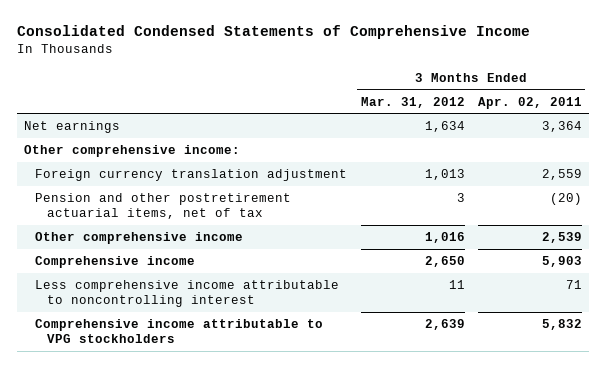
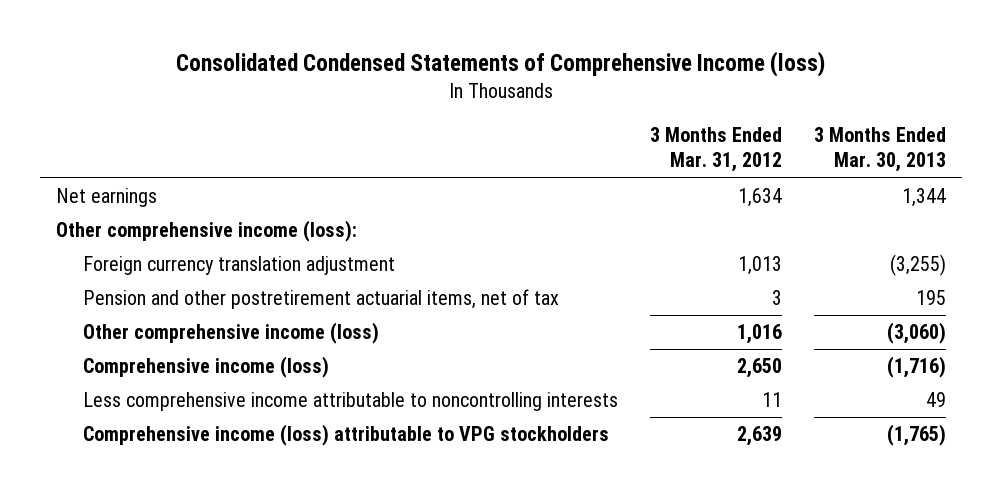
- Consolidated Condensed Statements of Comprehensive Income
+ Consolidated Condensed Statements of Comprehensive Income (loss)
- | 3 Months Ended Mar. 31, 2012 | 3 Months Ended Apr. 02, 2011
+ | 3 Months Ended Mar. 31, 2012 | 3 Months Ended Mar. 30, 2013
- Other comprehensive income:
+ Other comprehensive income (loss):
- Other comprehensive income | 1,016 | 2,539
- Comprehensive income | 2,650 | 5,903
- Less comprehensive income attributable to noncontrolling interest | 11 | 71
- Comprehensive income attributable to VPG stockholders | 2,639 | 5,832
+ Other comprehensive income (loss) | 1,016 | (3,060)
+ Comprehensive income (loss) | 2,650 | (1,716)
+ Less comprehensive income attributable to noncontrolling interests | 11 | 49
+ Comprehensive income (loss) attributable to VPG stockholders | 2,639 | (1,765)

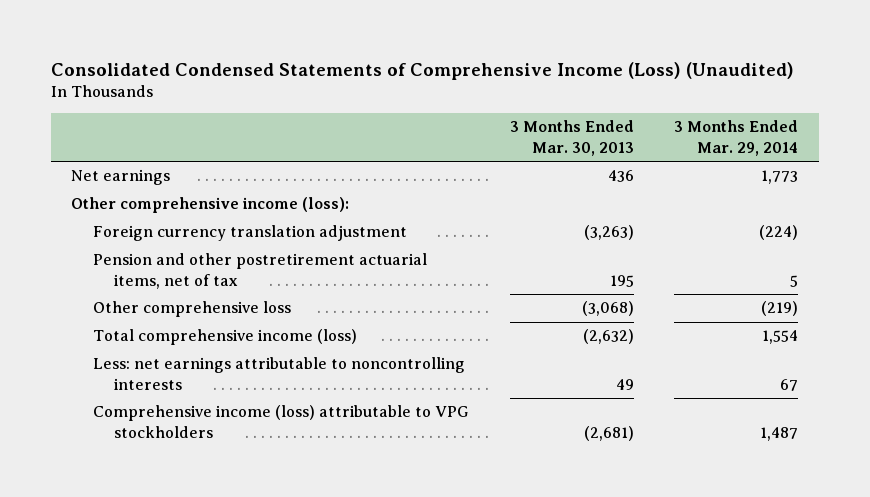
- Consolidated Condensed Statements of Comprehensive Income (loss)
+ Consolidated Condensed Statements of Comprehensive Income (Loss) (Unaudited)
- | 3 Months Ended Mar. 31, 2012 | 3 Months Ended Mar. 30, 2013
+ | 3 Months Ended Mar. 30, 2013 | 3 Months Ended Mar. 29, 2014
- Net earnings | 1,634 | 1,344
+ Net earnings | 436 | 1,773
- Foreign currency translation adjustment | 1,013 | (3,255)
+ Foreign currency translation adjustment | (3,263) | (224)
- Other comprehensive income (loss) | 1,016 | (3,060)
- Comprehensive income (loss) | 2,650 | (1,716)
- Less comprehensive income attributable to noncontrolling interests | 11 | 49
- Comprehensive income (loss) attributable to VPG stockholders | 2,639 | (1,765)
+ Other comprehensive loss | (3,068) | (219)
+ Total comprehensive income (loss) | (2,632) | 1,554
+ Less: net earnings attributable to noncontrolling interests | 49 | 67
+ Comprehensive income (loss) attributable to VPG stockholders | (2,681) | 1,487

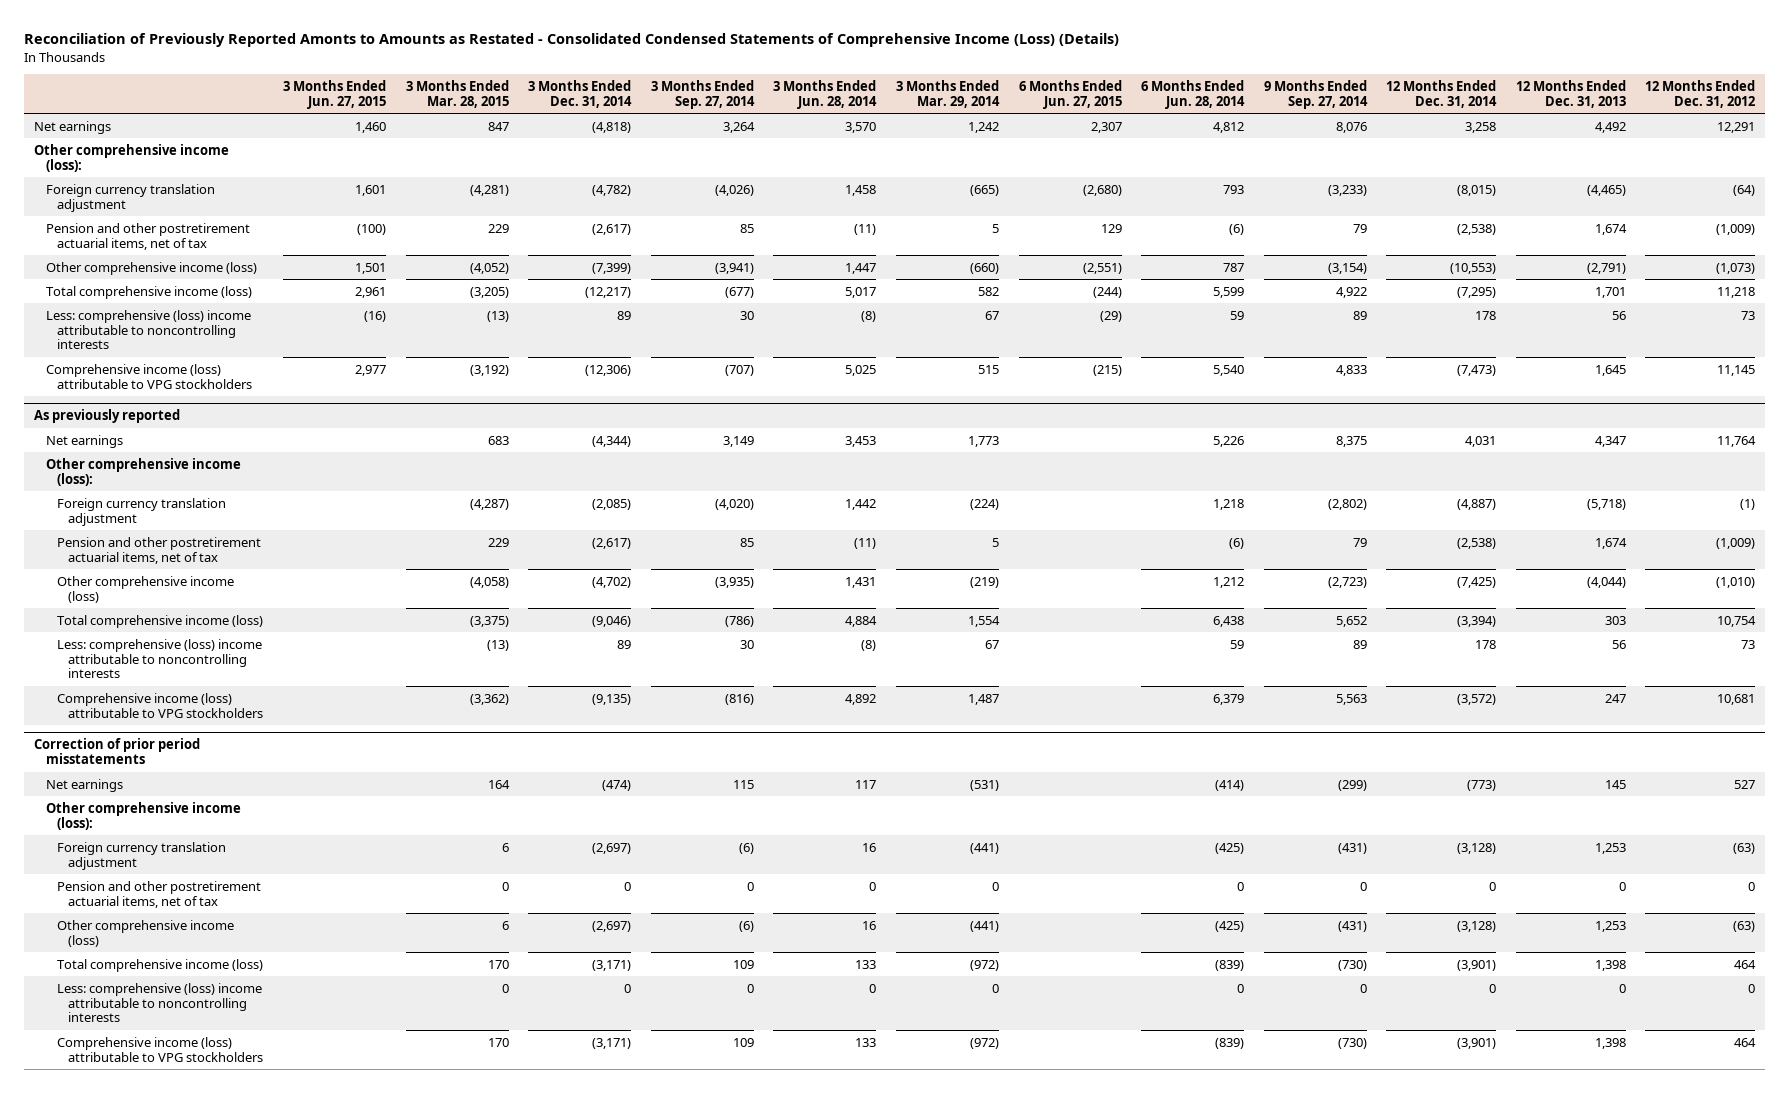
- Consolidated Condensed Statements of Comprehensive Income (Loss) (Unaudited)
+ Reconciliation of Previously Reported Amonts to Amounts as Restated - Consolidated Condensed Statements of Comprehensive Income (Loss) (Details)
- | 3 Months Ended Mar. 30, 2013 | 3 Months Ended Mar. 29, 2014
+ | 3 Months Ended Jun. 27, 2015 | 3 Months Ended Mar. 28, 2015 | 3 Months Ended Dec. 31, 2014 | 3 Months Ended Sep. 27, 2014 | 3 Months Ended Jun. 28, 2014 | 3 Months Ended Mar. 29, 2014 | 6 Months Ended Jun. 27, 2015 | 6 Months Ended Jun. 28, 2014 | 9 Months Ended Sep. 27, 2014 | 12 Months Ended Dec. 31, 2014 | 12 Months Ended Dec. 31, 2013 | 12 Months Ended Dec. 31, 2012
+ Net earnings | 1,460 | 847 | (4,818) | 3,264 | 3,570 | 1,242 | 2,307 | 4,812 | 8,076 | 3,258 | 4,492 | 12,291
+ Other comprehensive income (loss):
+ Foreign currency translation adjustment | 1,601 | (4,281) | (4,782) | (4,026) | 1,458 | (665) | (2,680) | 793 | (3,233) | (8,015) | (4,465) | (64)
+ Pension and other postretirement actuarial items, net of tax | (100) | 229 | (2,617) | 85 | (11) | 5 | 129 | (6) | 79 | (2,538) | 1,674 | (1,009)
+ Other comprehensive income (loss) | 1,501 | (4,052) | (7,399) | (3,941) | 1,447 | (660) | (2,551) | 787 | (3,154) | (10,553) | (2,791) | (1,073)
+ Total comprehensive income (loss) | 2,961 | (3,205) | (12,217) | (677) | 5,017 | 582 | (244) | 5,599 | 4,922 | (7,295) | 1,701 | 11,218
+ Less: comprehensive (loss) income attributable to noncontrolling interests | (16) | (13) | 89 | 30 | (8) | 67 | (29) | 59 | 89 | 178 | 56 | 73
+ Comprehensive income (loss) attributable to VPG stockholders | 2,977 | (3,192) | (12,306) | (707) | 5,025 | 515 | (215) | 5,540 | 4,833 | (7,473) | 1,645 | 11,145
+ As previously reported
- Other comprehensive loss | (3,068) | (219)
+ Other comprehensive income (loss) | | (4,058) | (4,702) | (3,935) | 1,431 | (219) | | 1,212 | (2,723) | (7,425) | (4,044) | (1,010)
- Less: net earnings attributable to noncontrolling interests | 49 | 67
+ Less: comprehensive (loss) income attributable to noncontrolling interests | | (13) | 89 | 30 | (8) | 67 | | 59 | 89 | 178 | 56 | 73
+ Correction of prior period misstatements
+ Net earnings | | 164 | (474) | 115 | 117 | (531) | | (414) | (299) | (773) | 145 | 527
+ Other comprehensive income (loss):
+ Foreign currency translation adjustment | | 6 | (2,697) | (6) | 16 | (441) | | (425) | (431) | (3,128) | 1,253 | (63)
+ Pension and other postretirement actuarial items, net of tax | | 0 | 0 | 0 | 0 | 0 | | 0 | 0 | 0 | 0 | 0
+ Other comprehensive income (loss) | | 6 | (2,697) | (6) | 16 | (441) | | (425) | (431) | (3,128) | 1,253 | (63)
+ Total comprehensive income (loss) | | 170 | (3,171) | 109 | 133 | (972) | | (839) | (730) | (3,901) | 1,398 | 464
+ Less: comprehensive (loss) income attributable to noncontrolling interests | | 0 | 0 | 0 | 0 | 0 | | 0 | 0 | 0 | 0 | 0
+ Comprehensive income (loss) attributable to VPG stockholders | | 170 | (3,171) | 109 | 133 | (972) | | (839) | (730) | (3,901) | 1,398 | 464

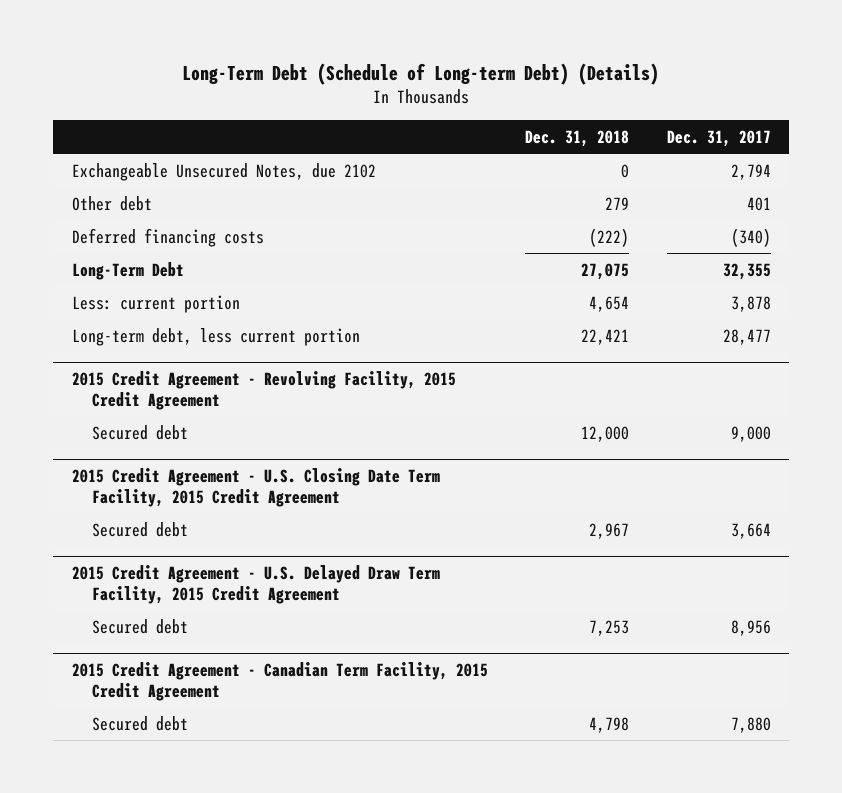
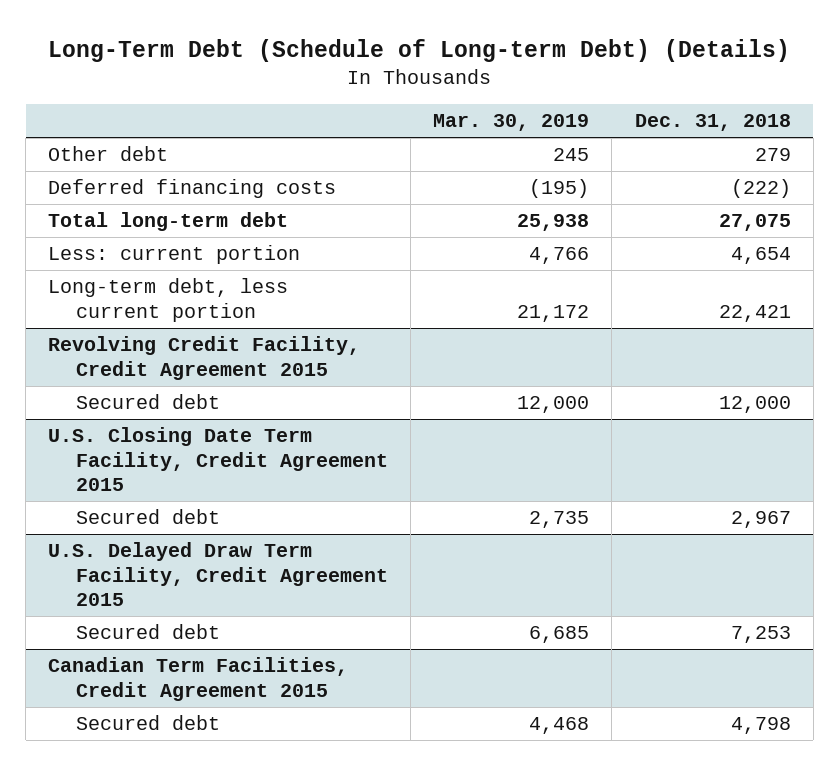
- | Dec. 31, 2018 | Dec. 31, 2017
+ | Mar. 30, 2019 | Dec. 31, 2018
- Exchangeable Unsecured Notes, due 2102 | 0 | 2,794
- Long-Term Debt | 27,075 | 32,355
+ Total long-term debt | 25,938 | 27,075
- 2015 Credit Agreement - Revolving Facility, 2015 Credit Agreement
+ Revolving Credit Facility, Credit Agreement 2015
- 2015 Credit Agreement - U.S. Closing Date Term Facility, 2015 Credit Agreement
+ U.S. Closing Date Term Facility, Credit Agreement 2015
- 2015 Credit Agreement - U.S. Delayed Draw Term Facility, 2015 Credit Agreement
+ U.S. Delayed Draw Term Facility, Credit Agreement 2015
- 2015 Credit Agreement - Canadian Term Facility, 2015 Credit Agreement
+ Canadian Term Facilities, Credit Agreement 2015

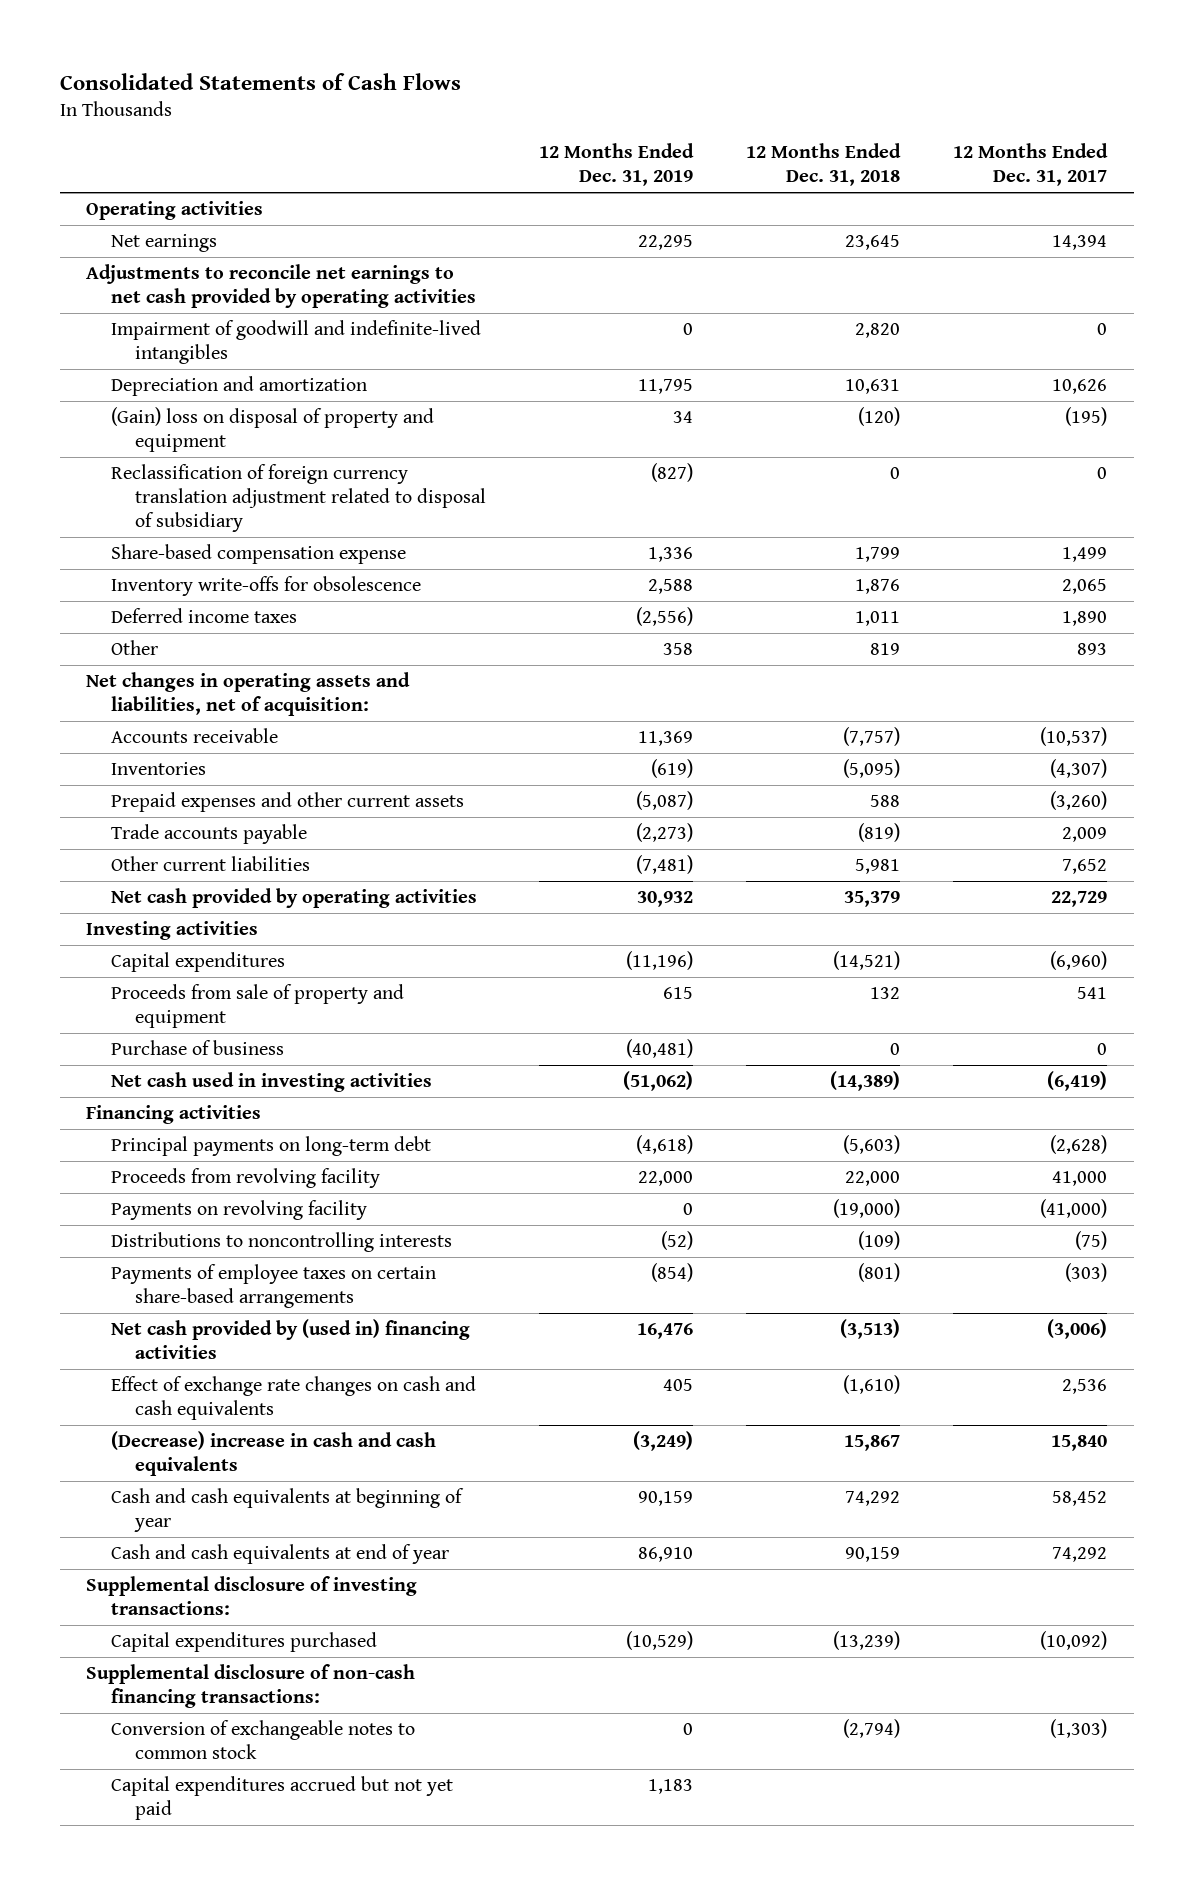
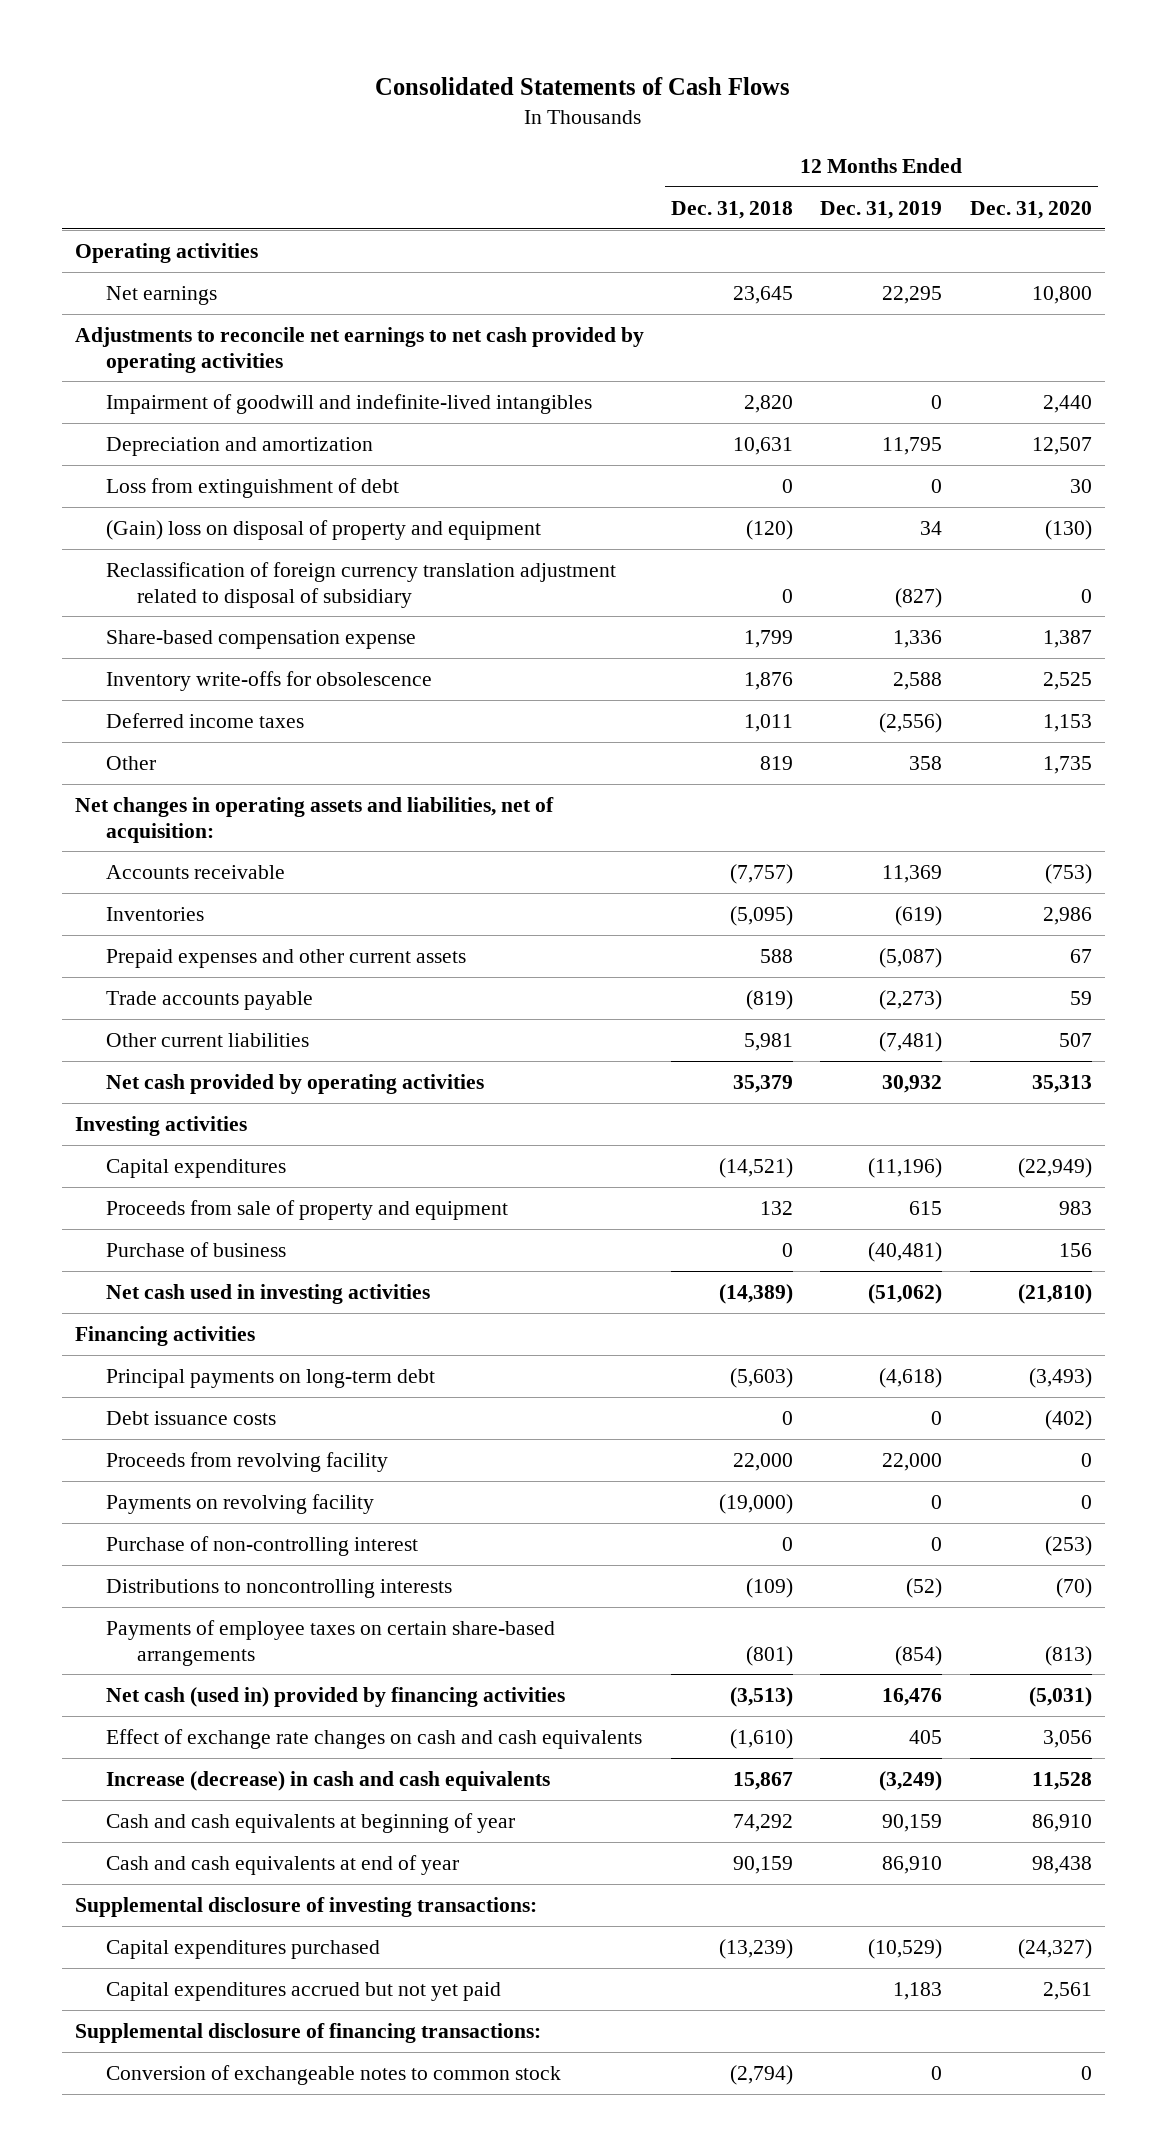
- | 12 Months Ended Dec. 31, 2019 | 12 Months Ended Dec. 31, 2018 | 12 Months Ended Dec. 31, 2017
+ | 12 Months Ended Dec. 31, 2018 | 12 Months Ended Dec. 31, 2019 | 12 Months Ended Dec. 31, 2020
+ Loss from extinguishment of debt | 0 | 0 | 30
+ Debt issuance costs | 0 | 0 | (402)
+ Purchase of non-controlling interest | 0 | 0 | (253)
- Net cash provided by (used in) financing activities | 16,476 | (3,513) | (3,006)
+ Net cash (used in) provided by financing activities | (3,513) | 16,476 | (5,031)
- (Decrease) increase in cash and cash equivalents | (3,249) | 15,867 | 15,840
+ Increase (decrease) in cash and cash equivalents | 15,867 | (3,249) | 11,528
- Supplemental disclosure of non-cash financing transactions:
+ Supplemental disclosure of financing transactions:
moved down: Conversion of exchangeable notes to common stock | (2,794) | 0 | 0

